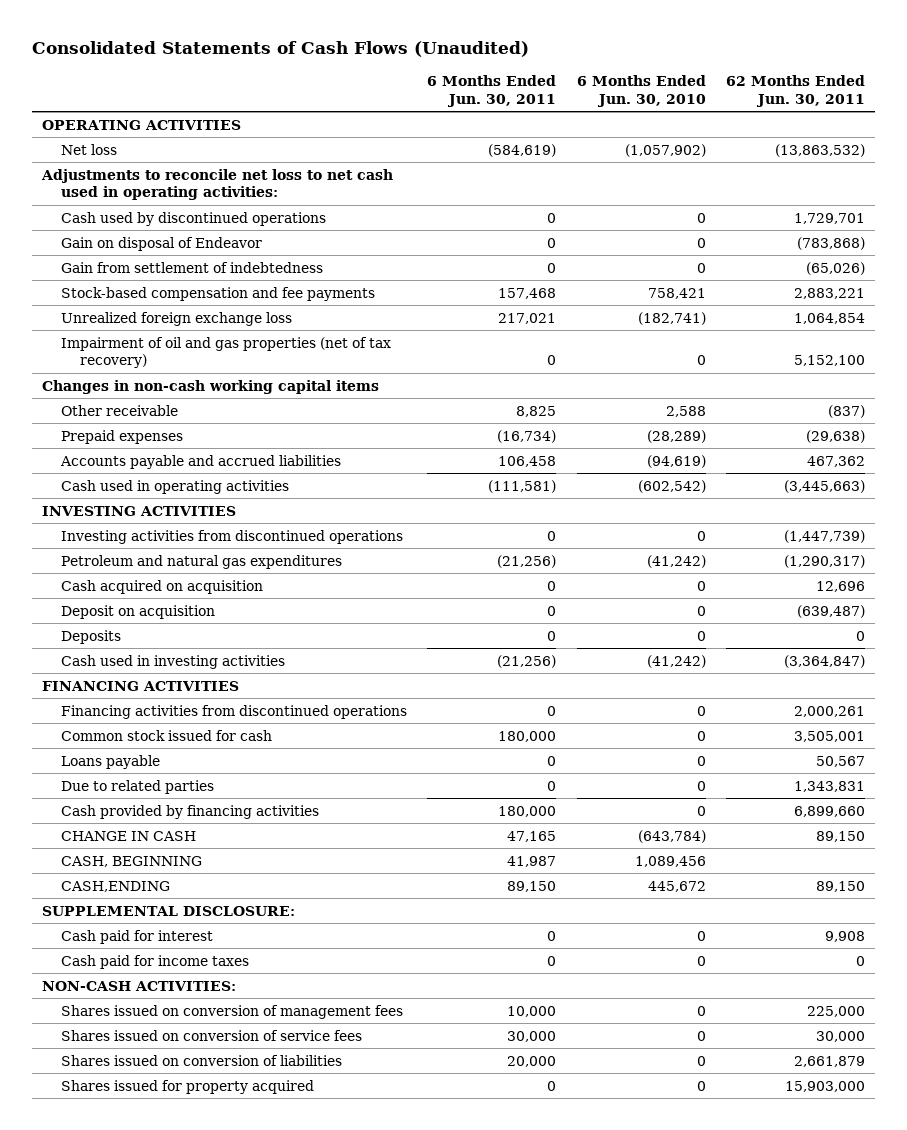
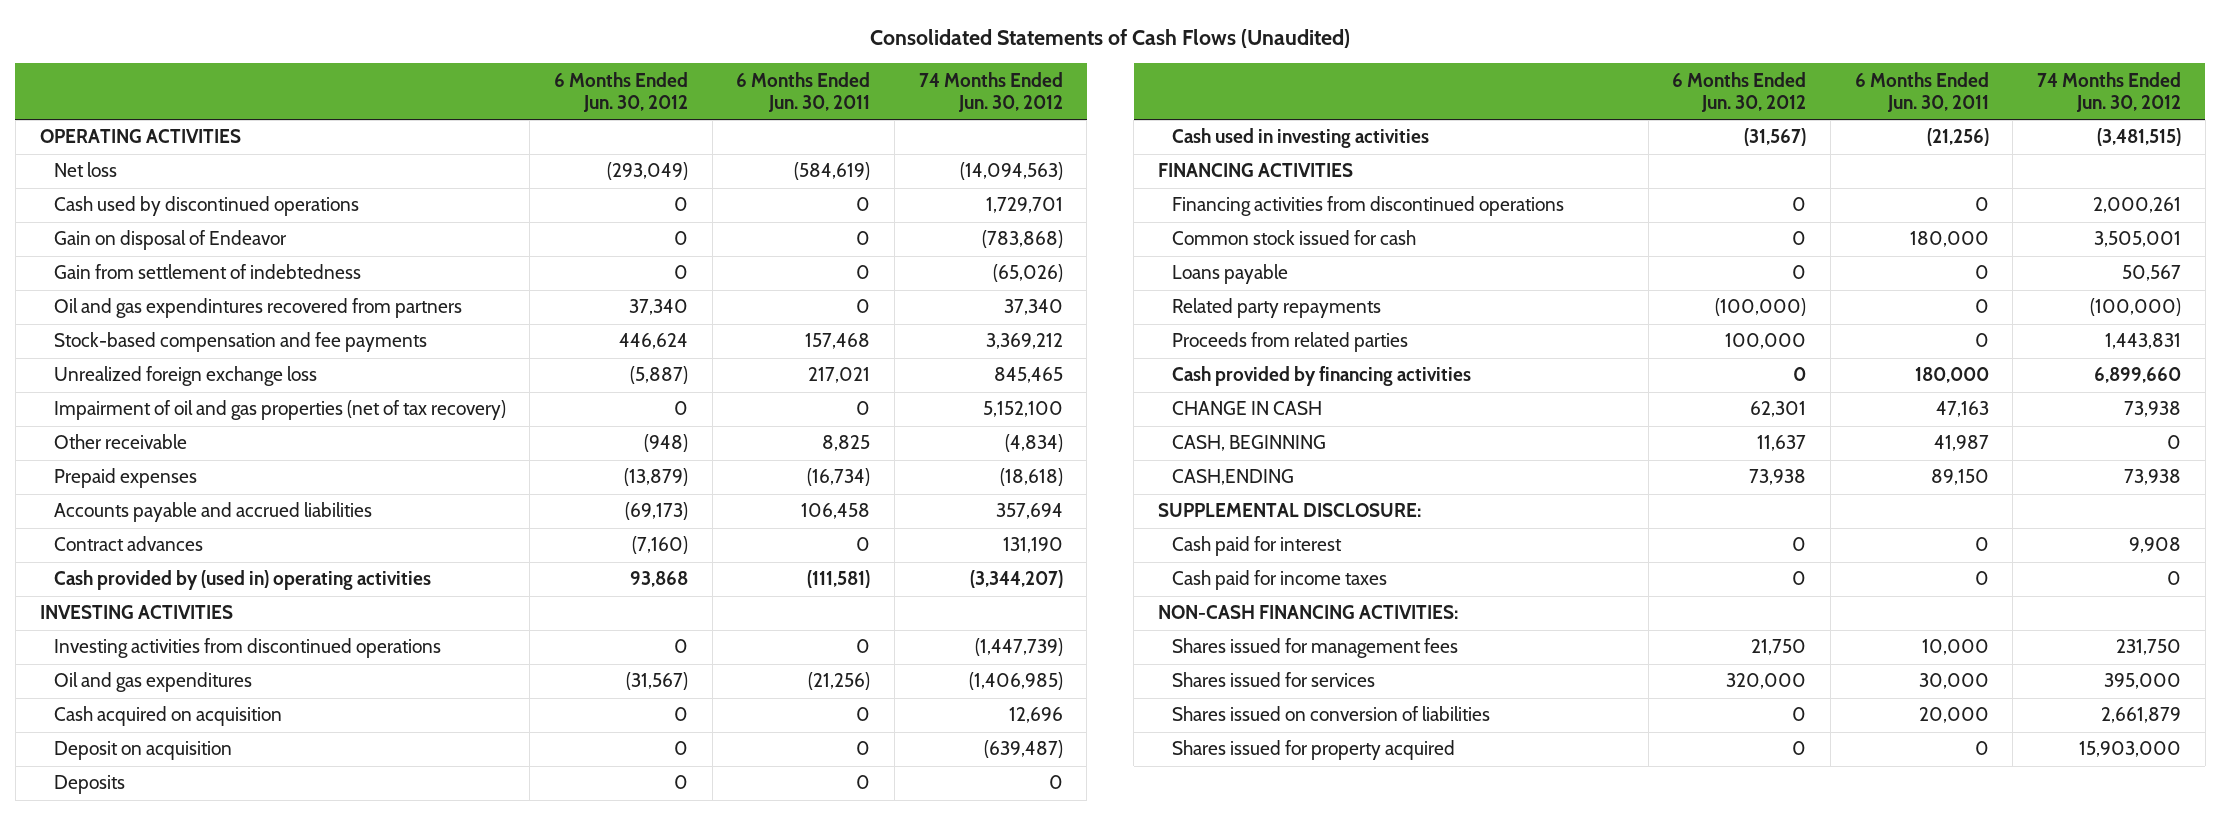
- | 6 Months Ended Jun. 30, 2011 | 6 Months Ended Jun. 30, 2010 | 62 Months Ended Jun. 30, 2011
+ | 6 Months Ended Jun. 30, 2012 | 6 Months Ended Jun. 30, 2011 | 74 Months Ended Jun. 30, 2012
- Adjustments to reconcile net loss to net cash used in operating activities:
+ Oil and gas expendintures recovered from partners | 37,340 | 0 | 37,340
- Changes in non-cash working capital items
- Cash used in operating activities | (111,581) | (602,542) | (3,445,663)
+ Contract advances | (7,160) | 0 | 131,190
+ Cash provided by (used in) operating activities | 93,868 | (111,581) | (3,344,207)
- Petroleum and natural gas expenditures | (21,256) | (41,242) | (1,290,317)
+ Oil and gas expenditures | (31,567) | (21,256) | (1,406,985)
- Due to related parties | 0 | 0 | 1,343,831
+ Related party repayments | (100,000) | 0 | (100,000)
+ Proceeds from related parties | 100,000 | 0 | 1,443,831
- CHANGE IN CASH | 47,165 | (643,784) | 89,150
+ CHANGE IN CASH | 62,301 | 47,163 | 73,938
- NON-CASH ACTIVITIES:
- Shares issued on conversion of management fees | 10,000 | 0 | 225,000
- Shares issued on conversion of service fees | 30,000 | 0 | 30,000
+ NON-CASH FINANCING ACTIVITIES:
+ Shares issued for management fees | 21,750 | 10,000 | 231,750
+ Shares issued for services | 320,000 | 30,000 | 395,000

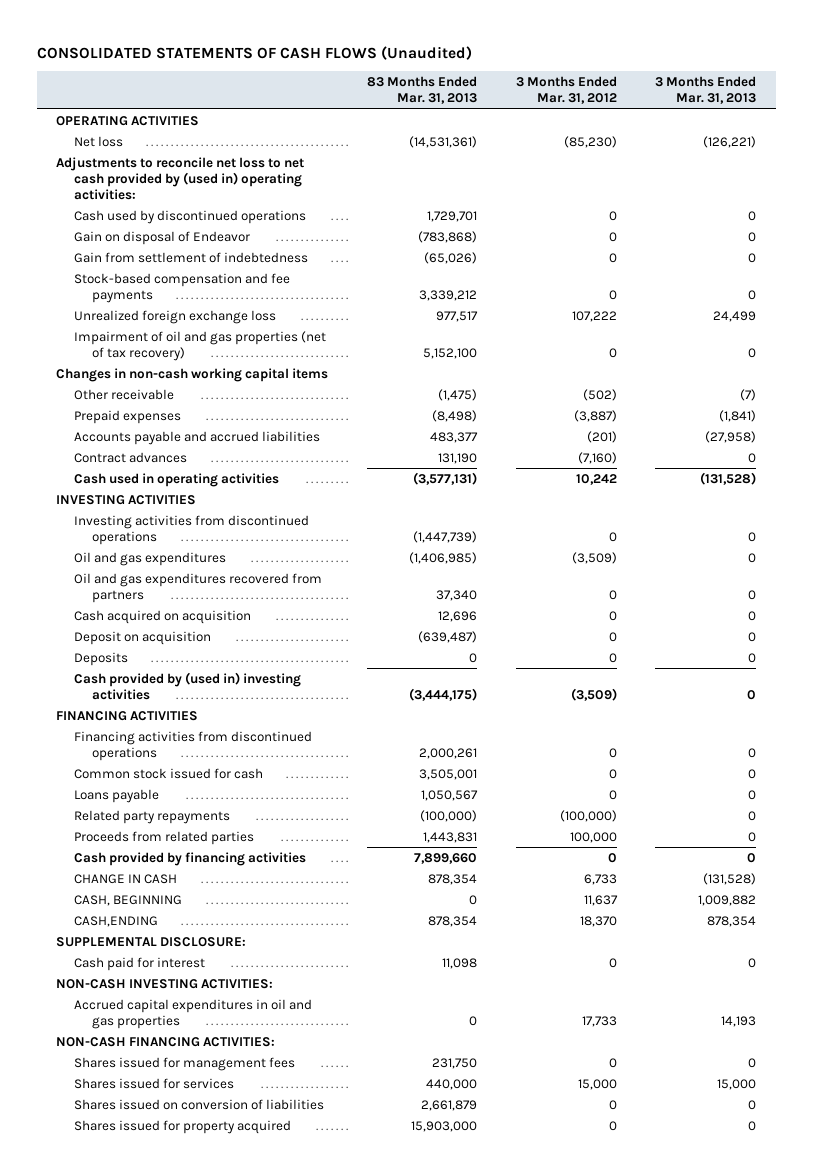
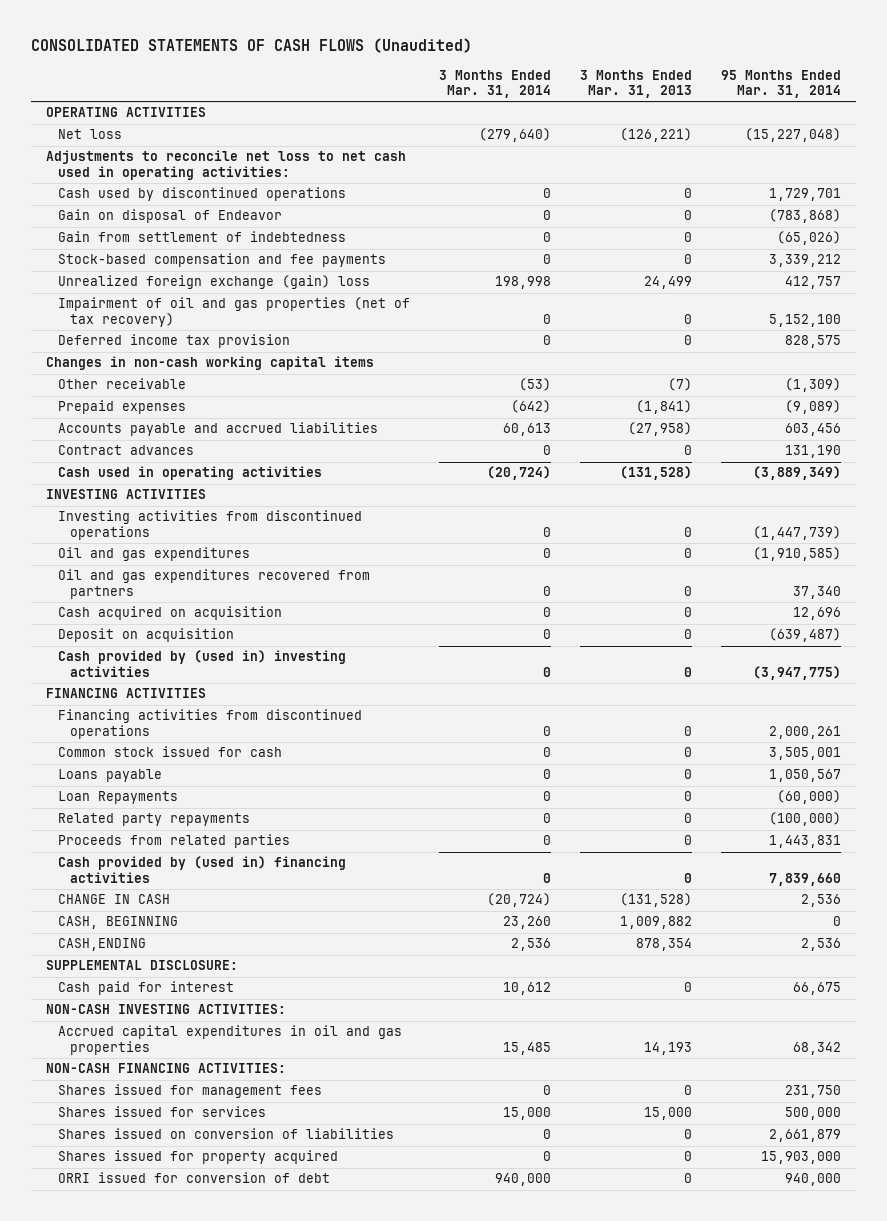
- | 83 Months Ended Mar. 31, 2013 | 3 Months Ended Mar. 31, 2012 | 3 Months Ended Mar. 31, 2013
+ | 3 Months Ended Mar. 31, 2014 | 3 Months Ended Mar. 31, 2013 | 95 Months Ended Mar. 31, 2014
- Adjustments to reconcile net loss to net cash provided by (used in) operating activities:
+ Adjustments to reconcile net loss to net cash used in operating activities:
- Unrealized foreign exchange loss | 977,517 | 107,222 | 24,499
+ Unrealized foreign exchange (gain) loss | 198,998 | 24,499 | 412,757
+ Deferred income tax provision | 0 | 0 | 828,575
- Deposits | 0 | 0 | 0
+ Loan Repayments | 0 | 0 | (60,000)
- Cash provided by financing activities | 7,899,660 | 0 | 0
+ Cash provided by (used in) financing activities | 0 | 0 | 7,839,660
+ ORRI issued for conversion of debt | 940,000 | 0 | 940,000

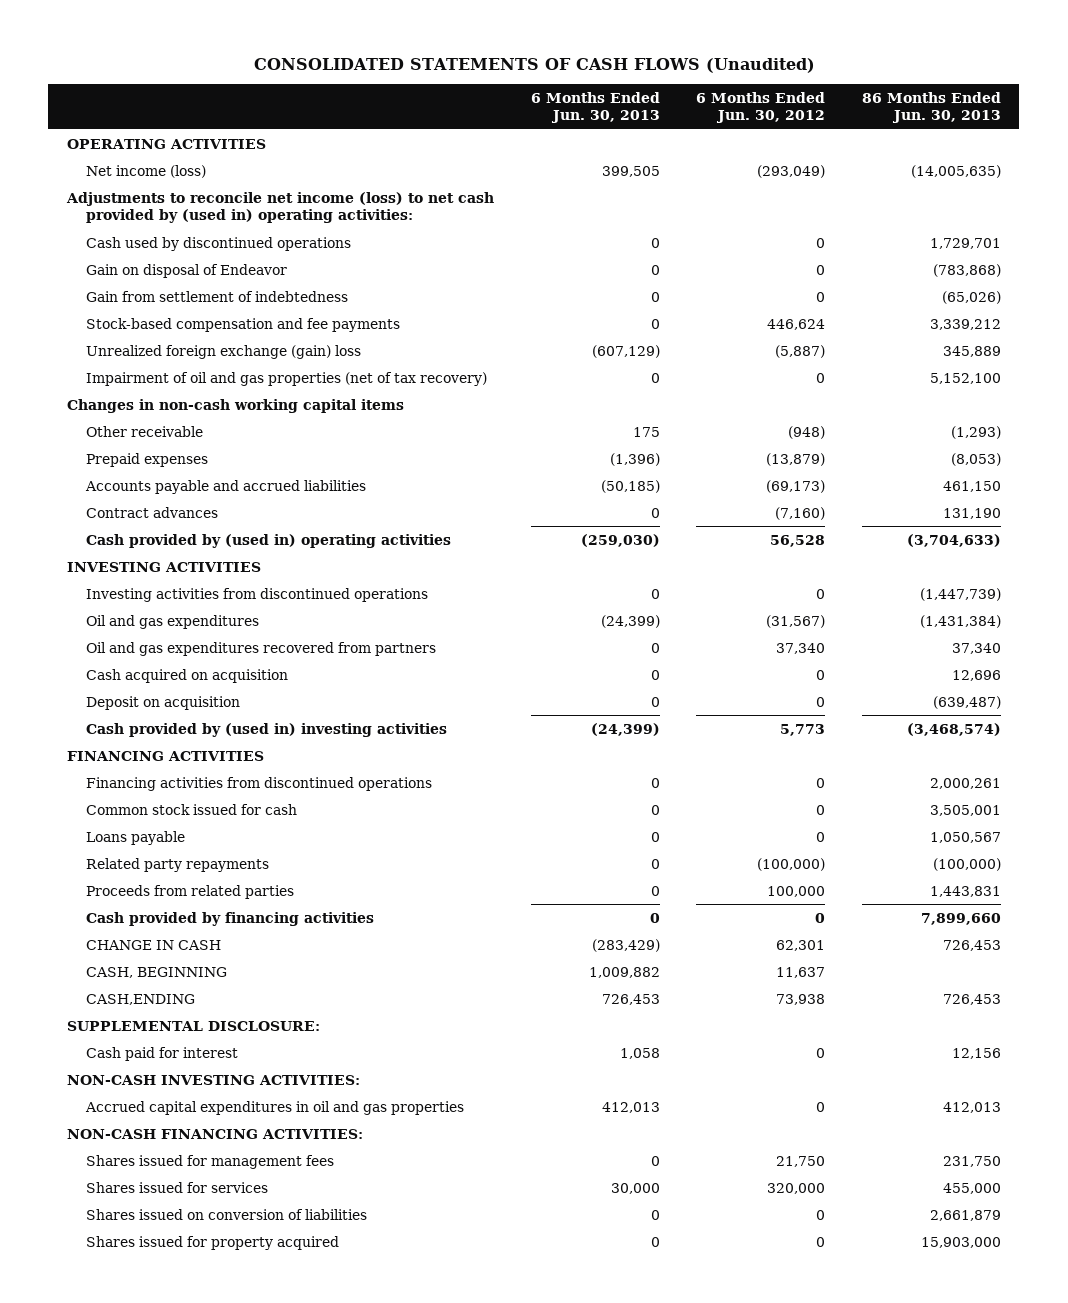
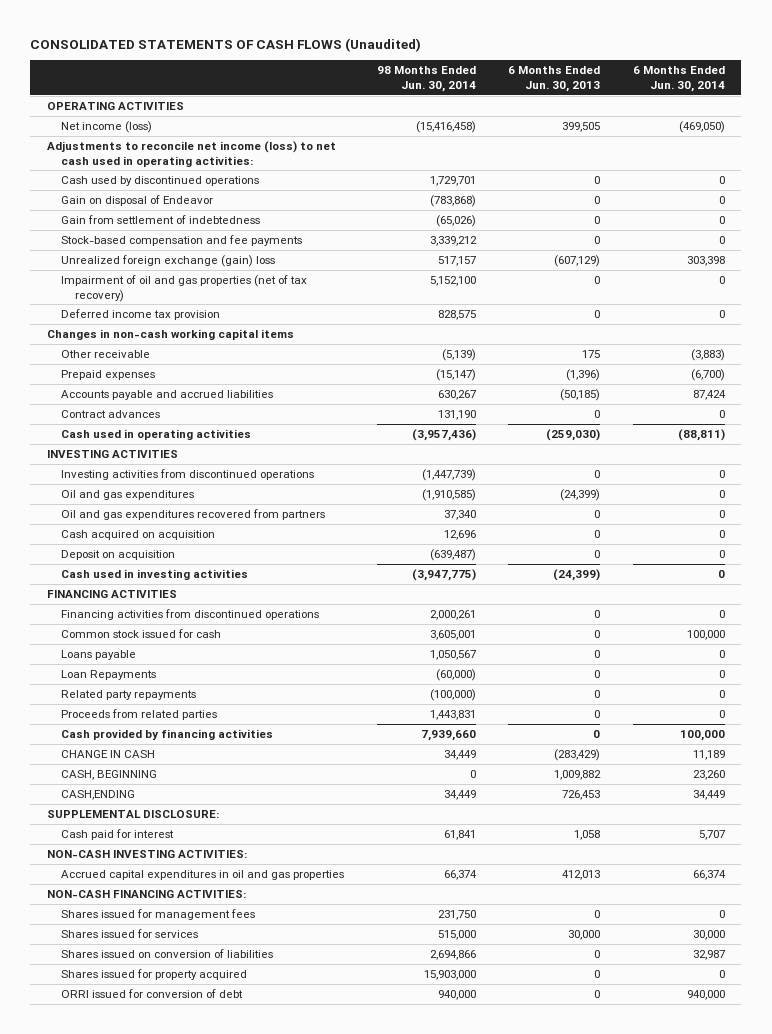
- | 6 Months Ended Jun. 30, 2013 | 6 Months Ended Jun. 30, 2012 | 86 Months Ended Jun. 30, 2013
+ | 98 Months Ended Jun. 30, 2014 | 6 Months Ended Jun. 30, 2013 | 6 Months Ended Jun. 30, 2014
- Adjustments to reconcile net income (loss) to net cash provided by (used in) operating activities:
+ Adjustments to reconcile net income (loss) to net cash used in operating activities:
+ Deferred income tax provision | 828,575 | 0 | 0
- Cash provided by (used in) operating activities | (259,030) | 56,528 | (3,704,633)
+ Cash used in operating activities | (3,957,436) | (259,030) | (88,811)
- Cash provided by (used in) investing activities | (24,399) | 5,773 | (3,468,574)
+ Cash used in investing activities | (3,947,775) | (24,399) | 0
+ Loan Repayments | (60,000) | 0 | 0
+ ORRI issued for conversion of debt | 940,000 | 0 | 940,000

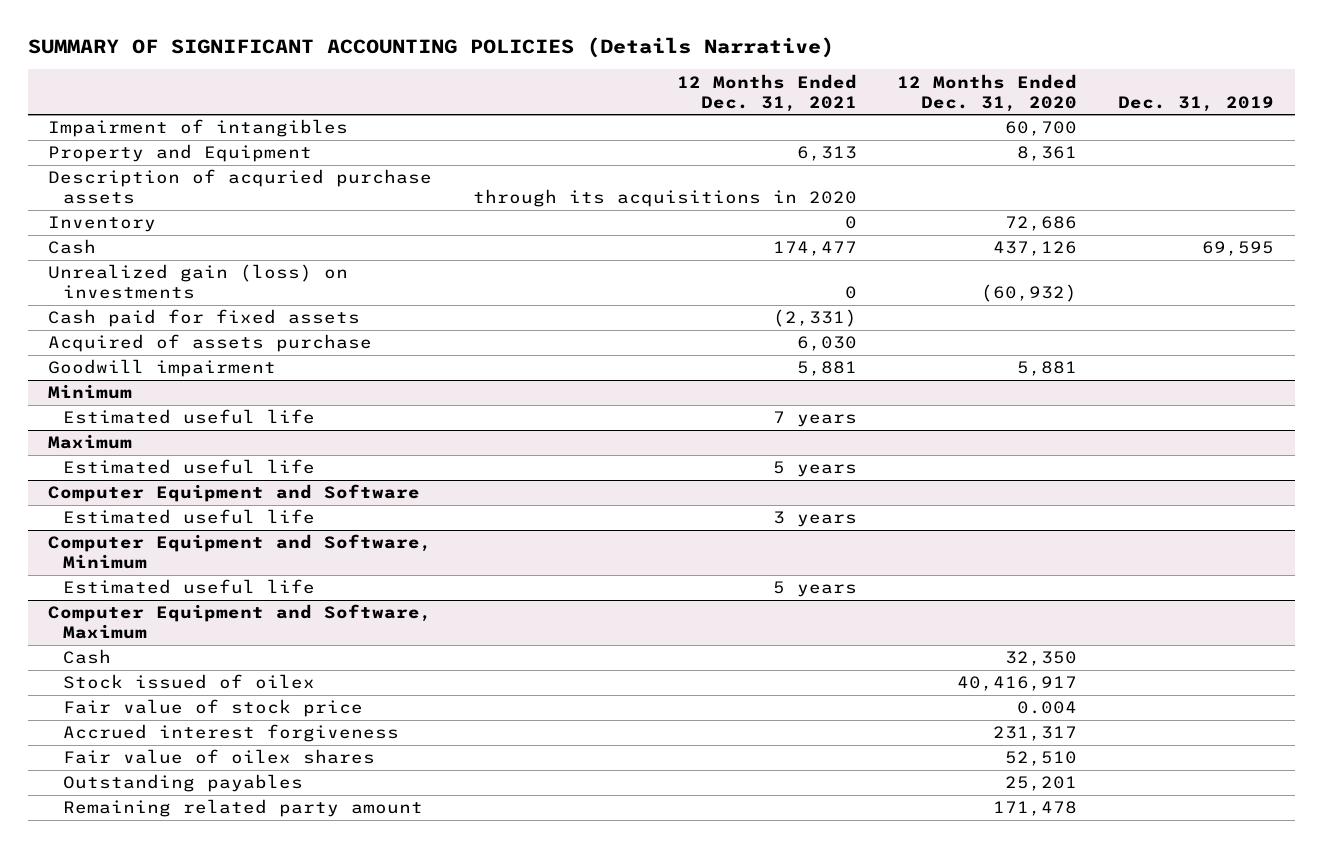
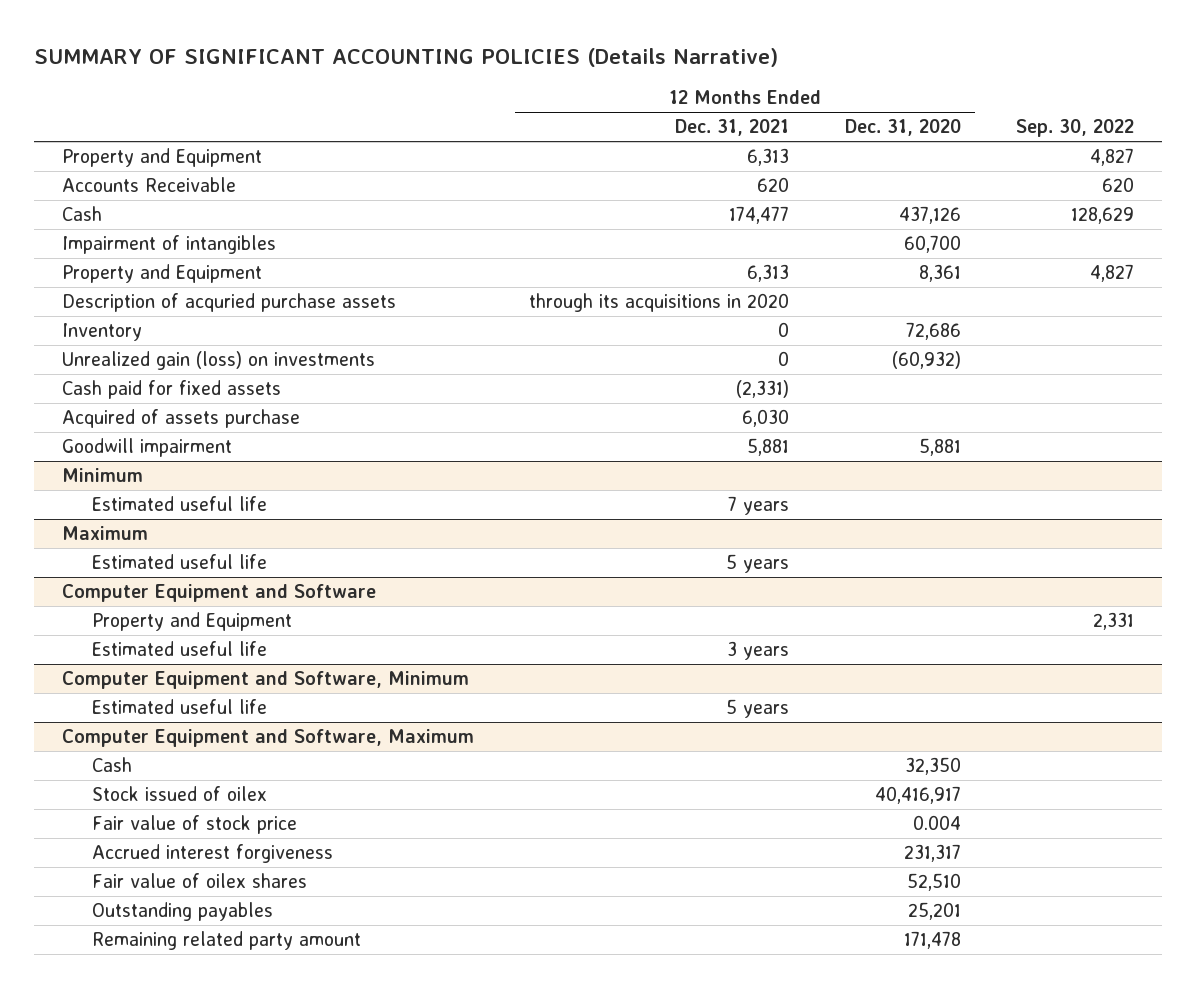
- | 12 Months Ended Dec. 31, 2021 | 12 Months Ended Dec. 31, 2020 | Dec. 31, 2019
+ | 12 Months Ended Dec. 31, 2021 | 12 Months Ended Dec. 31, 2020 | Sep. 30, 2022
+ Property and Equipment | 6,313 | | 4,827
+ Accounts Receivable | 620 | | 620
moved up: Cash | 174,477 | 437,126 | 128,629
@ Computer Equipment and Software
+ Property and Equipment | | | 2,331

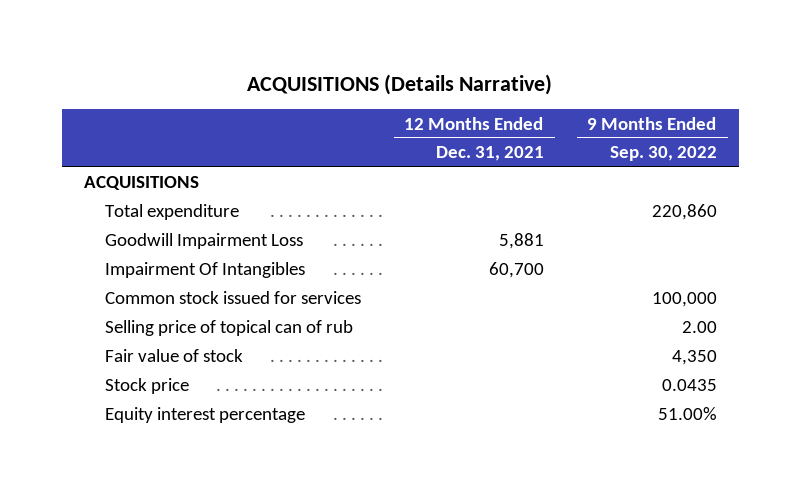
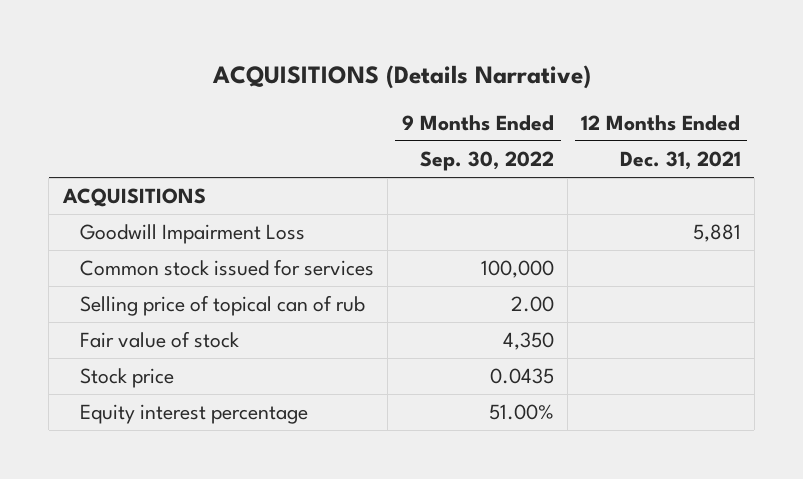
- | 12 Months Ended Dec. 31, 2021 | 9 Months Ended Sep. 30, 2022
+ | 9 Months Ended Sep. 30, 2022 | 12 Months Ended Dec. 31, 2021
- Total expenditure | | 220,860
- Impairment Of Intangibles | 60,700 |

